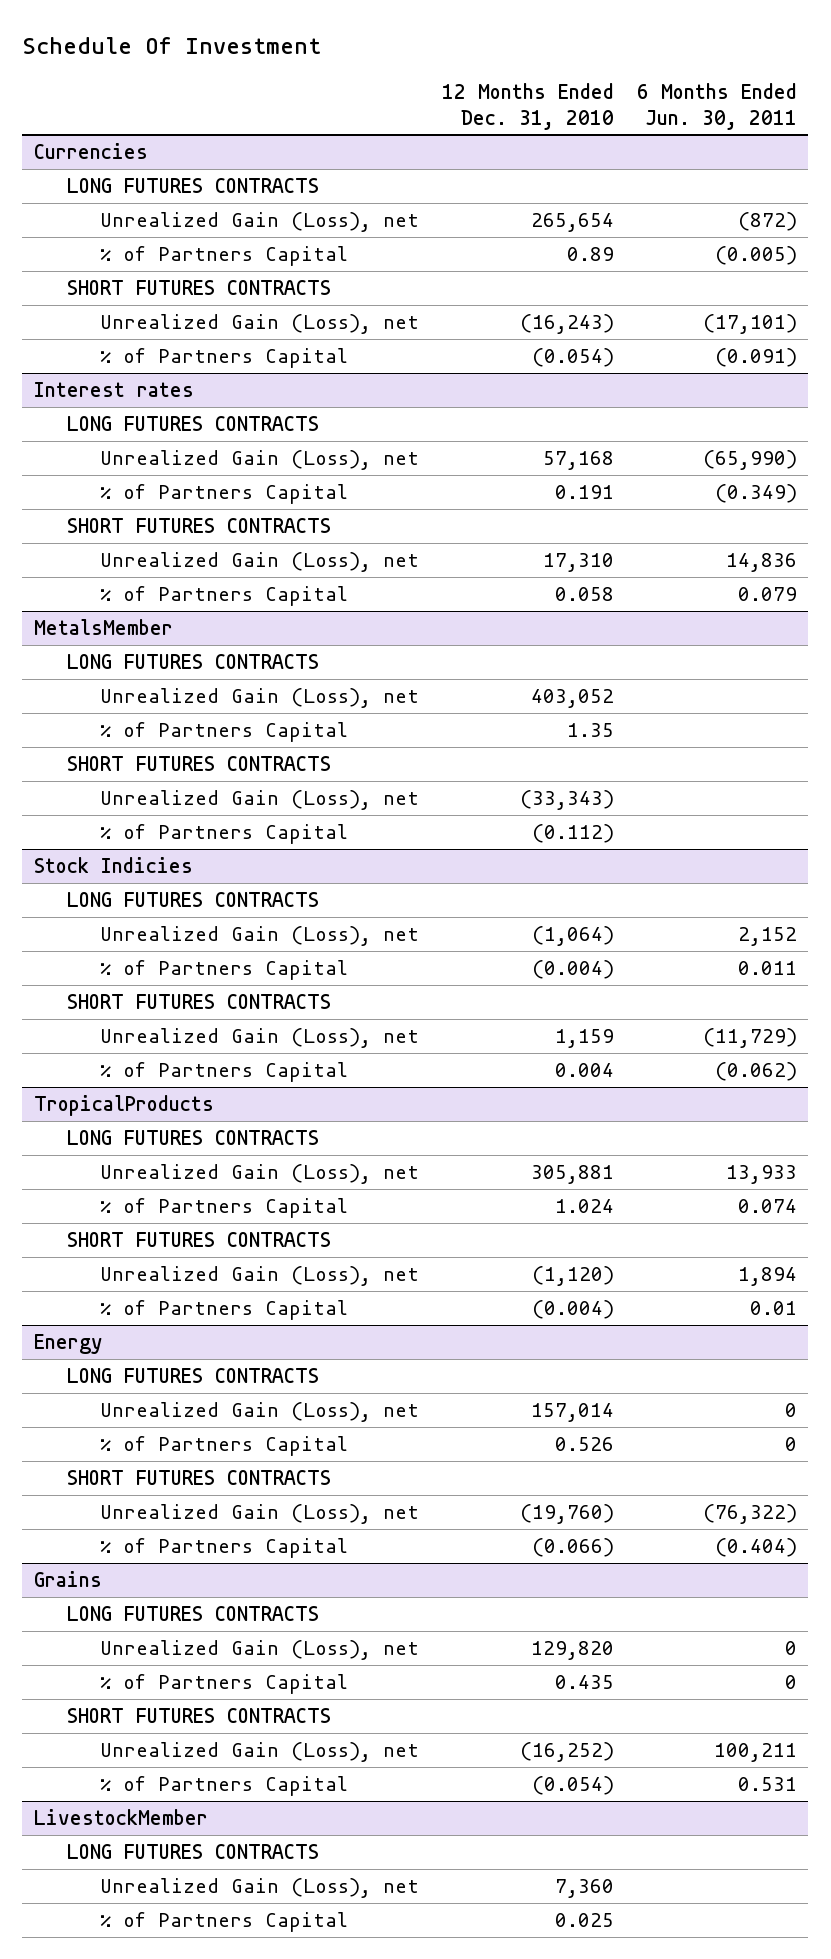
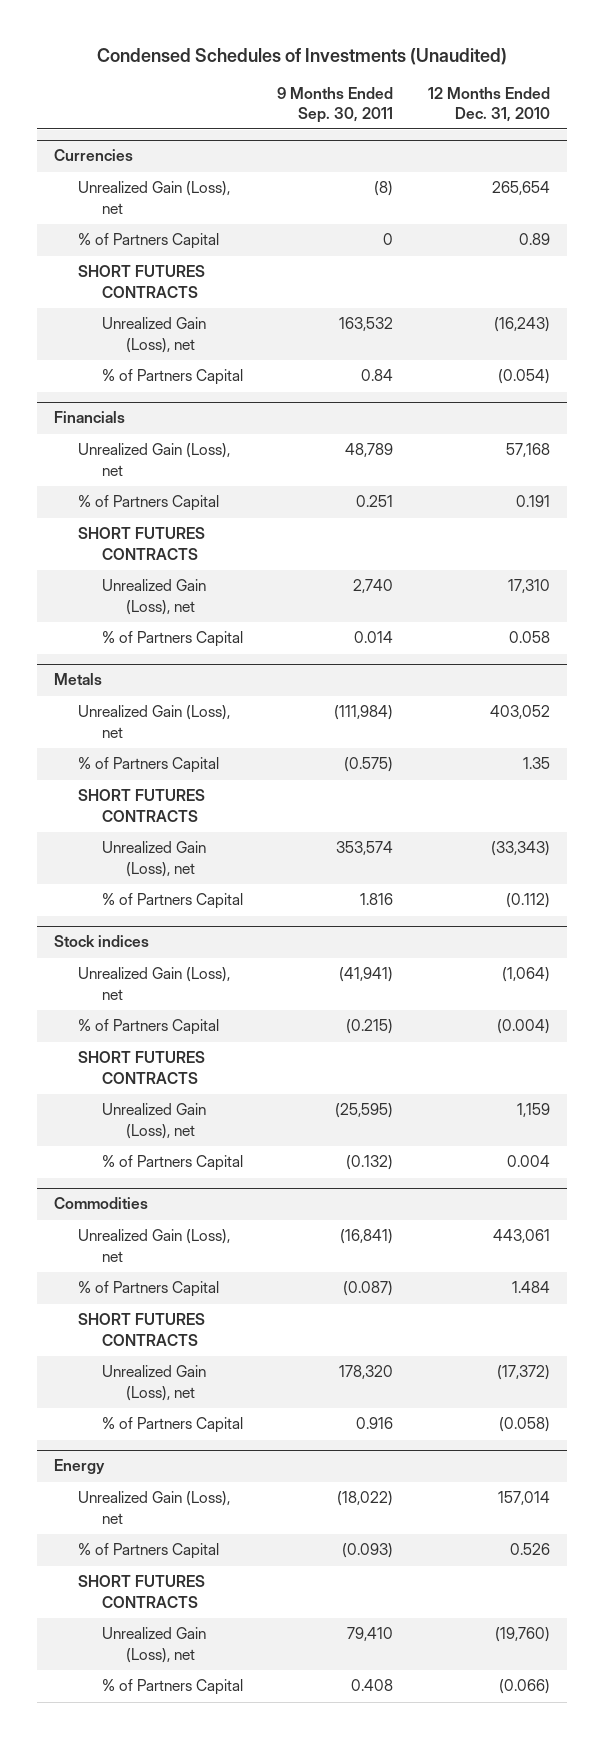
- Schedule Of Investment
+ Condensed Schedules of Investments (Unaudited)
- | 12 Months Ended Dec. 31, 2010 | 6 Months Ended Jun. 30, 2011
+ | 9 Months Ended Sep. 30, 2011 | 12 Months Ended Dec. 31, 2010
@ Currencies
- LONG FUTURES CONTRACTS
- Interest rates
- LONG FUTURES CONTRACTS
+ Financials
- MetalsMember
- LONG FUTURES CONTRACTS
+ Metals
- Stock Indicies
- LONG FUTURES CONTRACTS
+ Stock indices
- TropicalProducts
- LONG FUTURES CONTRACTS
- Unrealized Gain (Loss), net | 305,881 | 13,933
- % of Partners Capital | 1.024 | 0.074
+ Commodities
+ Unrealized Gain (Loss), net | (16,841) | 443,061
+ % of Partners Capital | (0.087) | 1.484
- Unrealized Gain (Loss), net | (1,120) | 1,894
- % of Partners Capital | (0.004) | 0.01
+ Unrealized Gain (Loss), net | 178,320 | (17,372)
+ % of Partners Capital | 0.916 | (0.058)
@ Energy
- LONG FUTURES CONTRACTS
- Grains
- LONG FUTURES CONTRACTS
- Unrealized Gain (Loss), net | 129,820 | 0
- % of Partners Capital | 0.435 | 0
- SHORT FUTURES CONTRACTS
- Unrealized Gain (Loss), net | (16,252) | 100,211
- % of Partners Capital | (0.054) | 0.531
- LivestockMember
- LONG FUTURES CONTRACTS
- Unrealized Gain (Loss), net | 7,360 |
- % of Partners Capital | 0.025 |

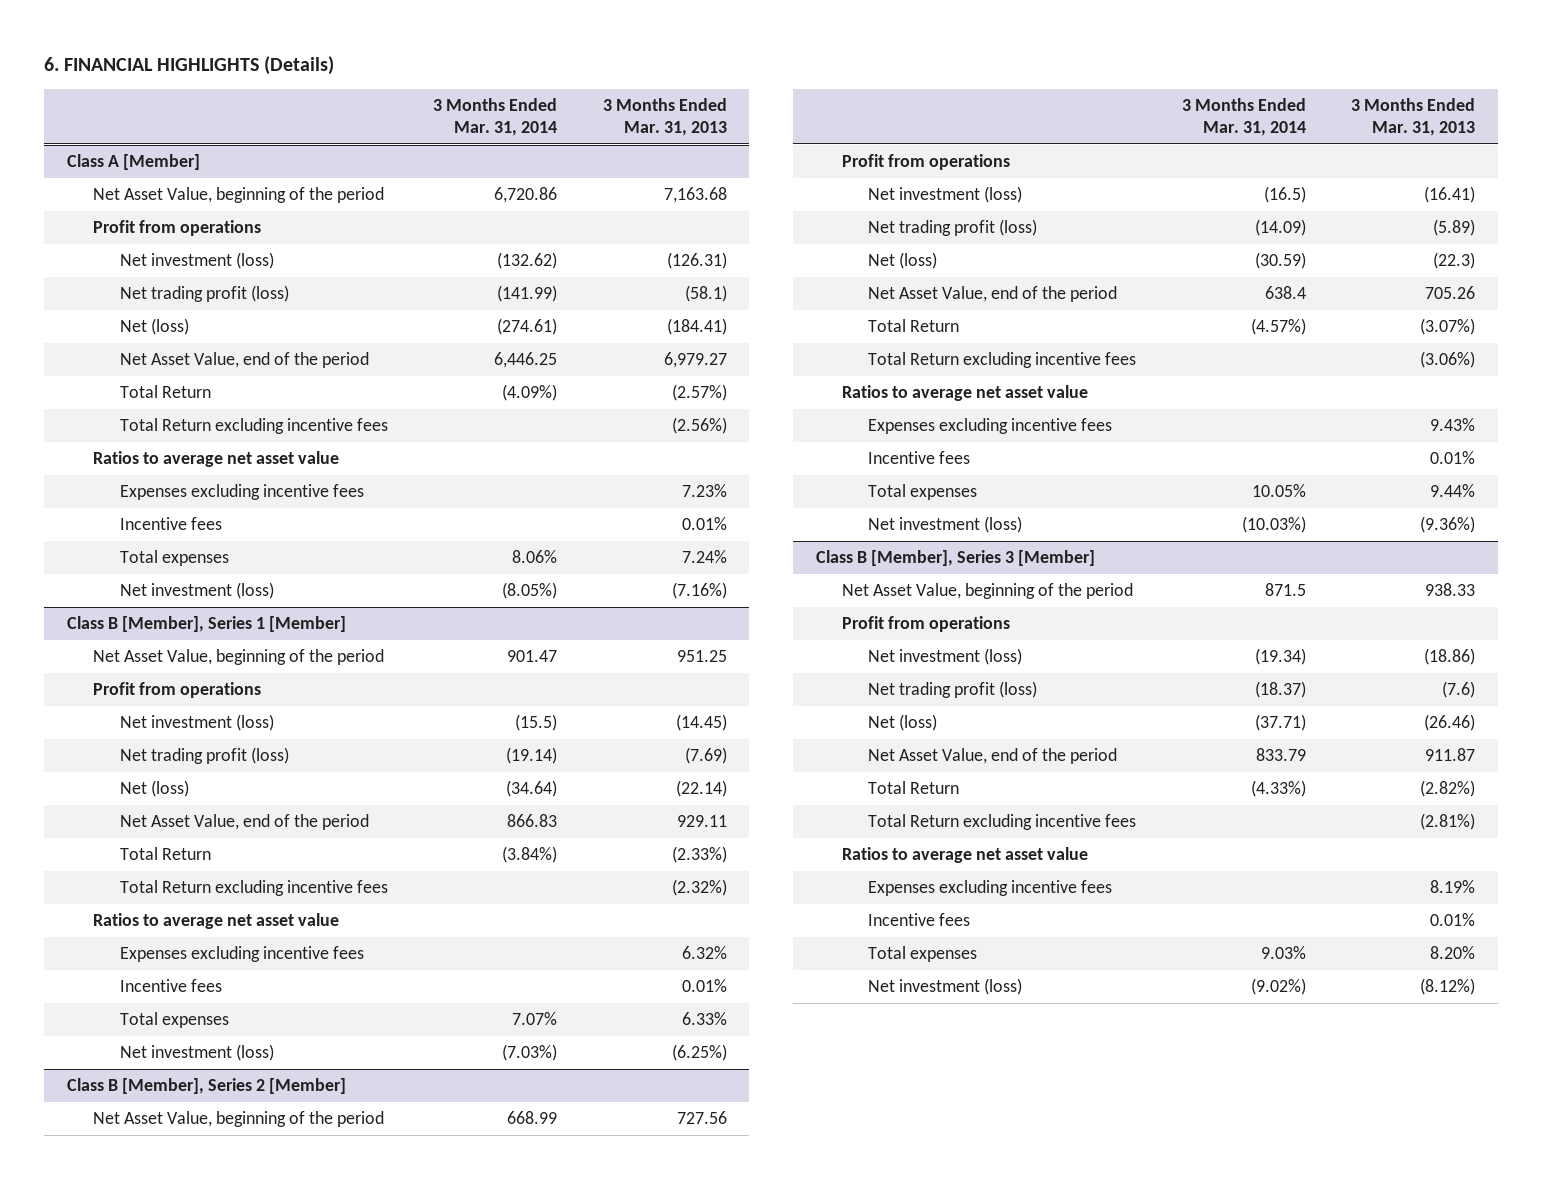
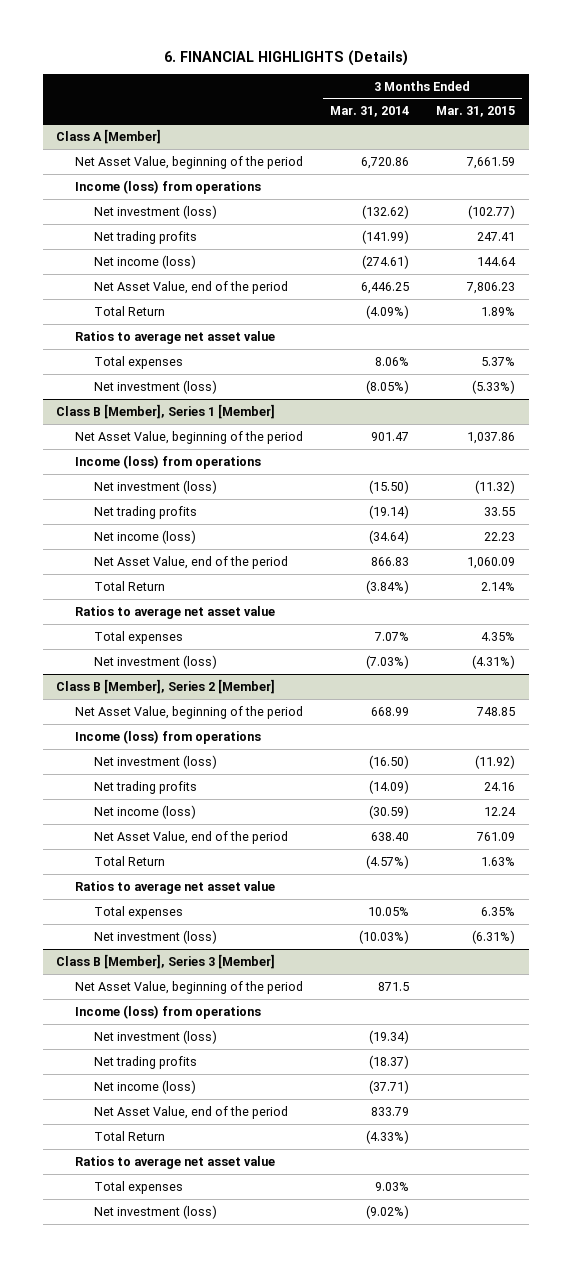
- | 3 Months Ended Mar. 31, 2014 | 3 Months Ended Mar. 31, 2013
+ | 3 Months Ended Mar. 31, 2014 | 3 Months Ended Mar. 31, 2015
@ Class A [Member]
- Profit from operations
+ Income (loss) from operations
- Net trading profit (loss) | (141.99) | (58.1)
- Net (loss) | (274.61) | (184.41)
+ Net trading profits | (141.99) | 247.41
+ Net income (loss) | (274.61) | 144.64
- Total Return excluding incentive fees | | (2.56%)
- Expenses excluding incentive fees | | 7.23%
- Incentive fees | | 0.01%
@ Class B [Member], Series 1 [Member]
- Profit from operations
- Net investment (loss) | (15.5) | (14.45)
- Net trading profit (loss) | (19.14) | (7.69)
- Net (loss) | (34.64) | (22.14)
+ Income (loss) from operations
+ Net investment (loss) | (15.50) | (11.32)
+ Net trading profits | (19.14) | 33.55
+ Net income (loss) | (34.64) | 22.23
- Total Return excluding incentive fees | | (2.32%)
- Expenses excluding incentive fees | | 6.32%
- Incentive fees | | 0.01%
@ Class B [Member], Series 2 [Member]
- Profit from operations
- Net investment (loss) | (16.5) | (16.41)
- Net trading profit (loss) | (14.09) | (5.89)
- Net (loss) | (30.59) | (22.3)
- Net Asset Value, end of the period | 638.4 | 705.26
+ Income (loss) from operations
+ Net investment (loss) | (16.50) | (11.92)
+ Net trading profits | (14.09) | 24.16
+ Net income (loss) | (30.59) | 12.24
+ Net Asset Value, end of the period | 638.40 | 761.09
- Total Return excluding incentive fees | | (3.06%)
- Expenses excluding incentive fees | | 9.43%
- Incentive fees | | 0.01%
@ Class B [Member], Series 3 [Member]
- Profit from operations
+ Income (loss) from operations
- Net trading profit (loss) | (18.37) | (7.6)
- Net (loss) | (37.71) | (26.46)
+ Net trading profits | (18.37) |
+ Net income (loss) | (37.71) |
- Total Return excluding incentive fees | | (2.81%)
- Expenses excluding incentive fees | | 8.19%
- Incentive fees | | 0.01%

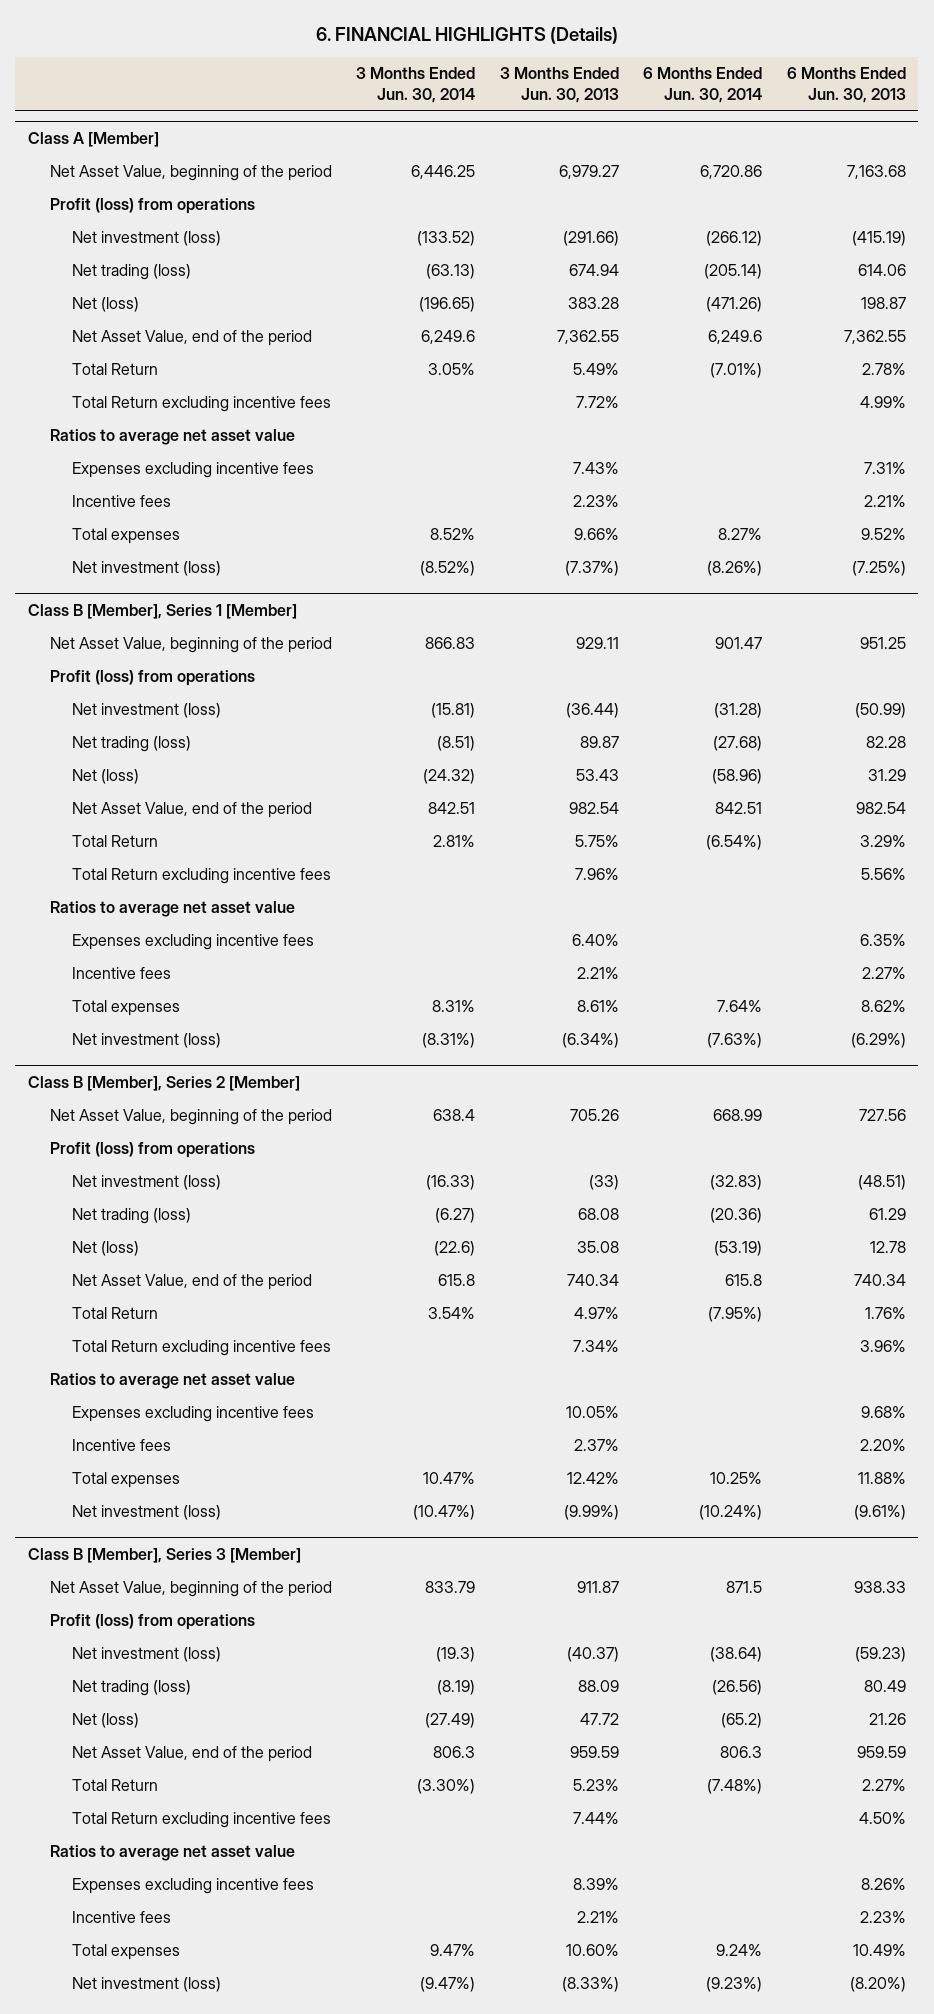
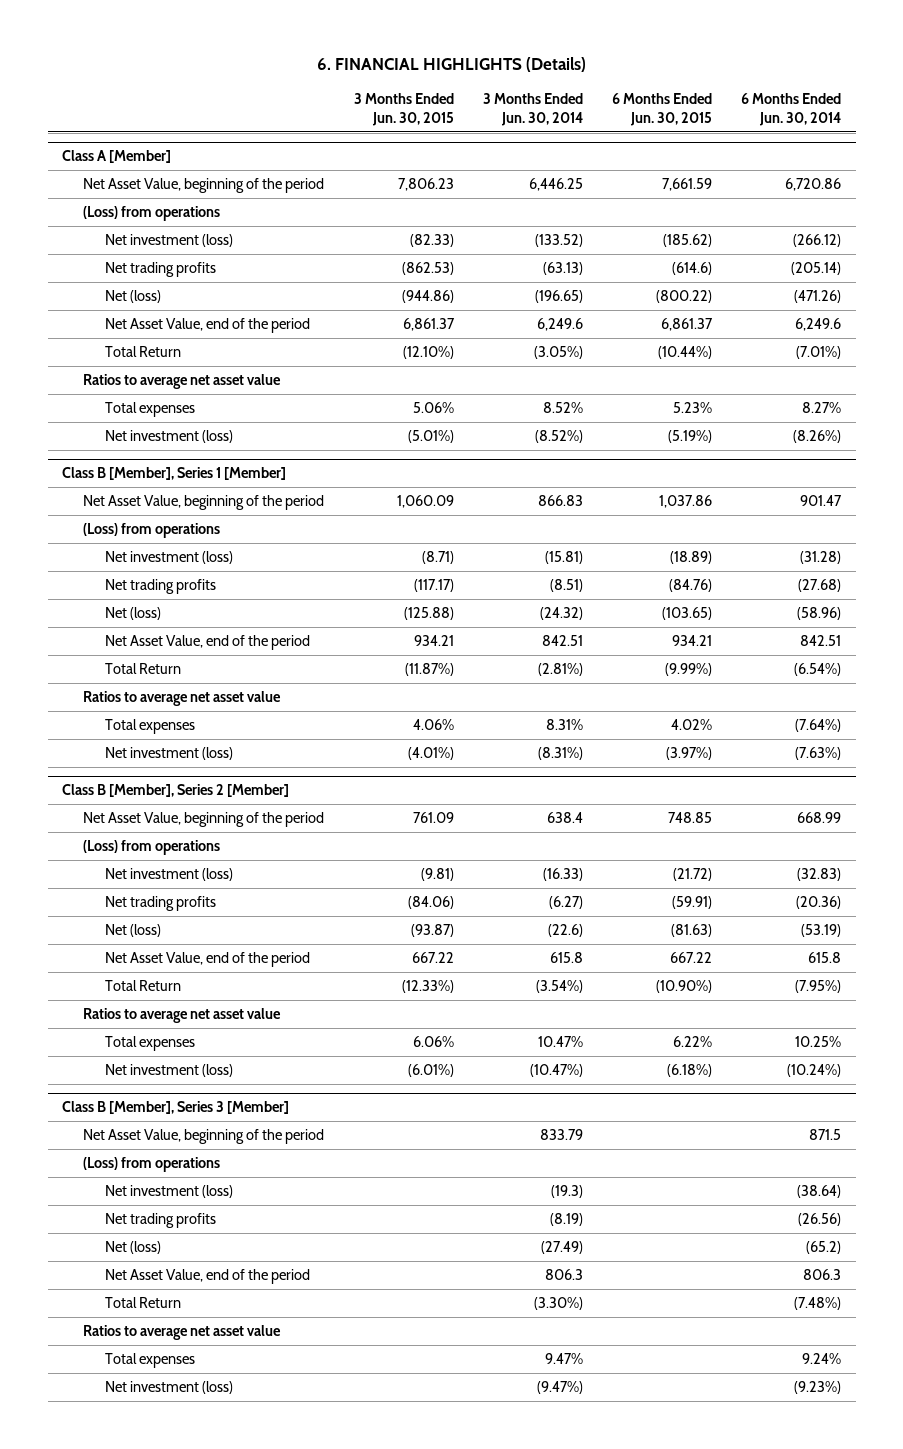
- | 3 Months Ended Jun. 30, 2014 | 3 Months Ended Jun. 30, 2013 | 6 Months Ended Jun. 30, 2014 | 6 Months Ended Jun. 30, 2013
+ | 3 Months Ended Jun. 30, 2015 | 3 Months Ended Jun. 30, 2014 | 6 Months Ended Jun. 30, 2015 | 6 Months Ended Jun. 30, 2014
@ Class A [Member]
- Profit (loss) from operations
+ (Loss) from operations
- Net trading (loss) | (63.13) | 674.94 | (205.14) | 614.06
+ Net trading profits | (862.53) | (63.13) | (614.6) | (205.14)
- Total Return | 3.05% | 5.49% | (7.01%) | 2.78%
- Total Return excluding incentive fees | | 7.72% | | 4.99%
+ Total Return | (12.10%) | (3.05%) | (10.44%) | (7.01%)
- Expenses excluding incentive fees | | 7.43% | | 7.31%
- Incentive fees | | 2.23% | | 2.21%
@ Class B [Member], Series 1 [Member]
- Profit (loss) from operations
+ (Loss) from operations
- Net trading (loss) | (8.51) | 89.87 | (27.68) | 82.28
+ Net trading profits | (117.17) | (8.51) | (84.76) | (27.68)
- Total Return | 2.81% | 5.75% | (6.54%) | 3.29%
- Total Return excluding incentive fees | | 7.96% | | 5.56%
+ Total Return | (11.87%) | (2.81%) | (9.99%) | (6.54%)
- Expenses excluding incentive fees | | 6.40% | | 6.35%
- Incentive fees | | 2.21% | | 2.27%
- Total expenses | 8.31% | 8.61% | 7.64% | 8.62%
+ Total expenses | 4.06% | 8.31% | 4.02% | (7.64%)
@ Class B [Member], Series 2 [Member]
- Profit (loss) from operations
+ (Loss) from operations
- Net trading (loss) | (6.27) | 68.08 | (20.36) | 61.29
+ Net trading profits | (84.06) | (6.27) | (59.91) | (20.36)
- Total Return | 3.54% | 4.97% | (7.95%) | 1.76%
- Total Return excluding incentive fees | | 7.34% | | 3.96%
+ Total Return | (12.33%) | (3.54%) | (10.90%) | (7.95%)
- Expenses excluding incentive fees | | 10.05% | | 9.68%
- Incentive fees | | 2.37% | | 2.20%
@ Class B [Member], Series 3 [Member]
- Profit (loss) from operations
+ (Loss) from operations
- Net trading (loss) | (8.19) | 88.09 | (26.56) | 80.49
+ Net trading profits | | (8.19) | | (26.56)
- Total Return excluding incentive fees | | 7.44% | | 4.50%
- Expenses excluding incentive fees | | 8.39% | | 8.26%
- Incentive fees | | 2.21% | | 2.23%

